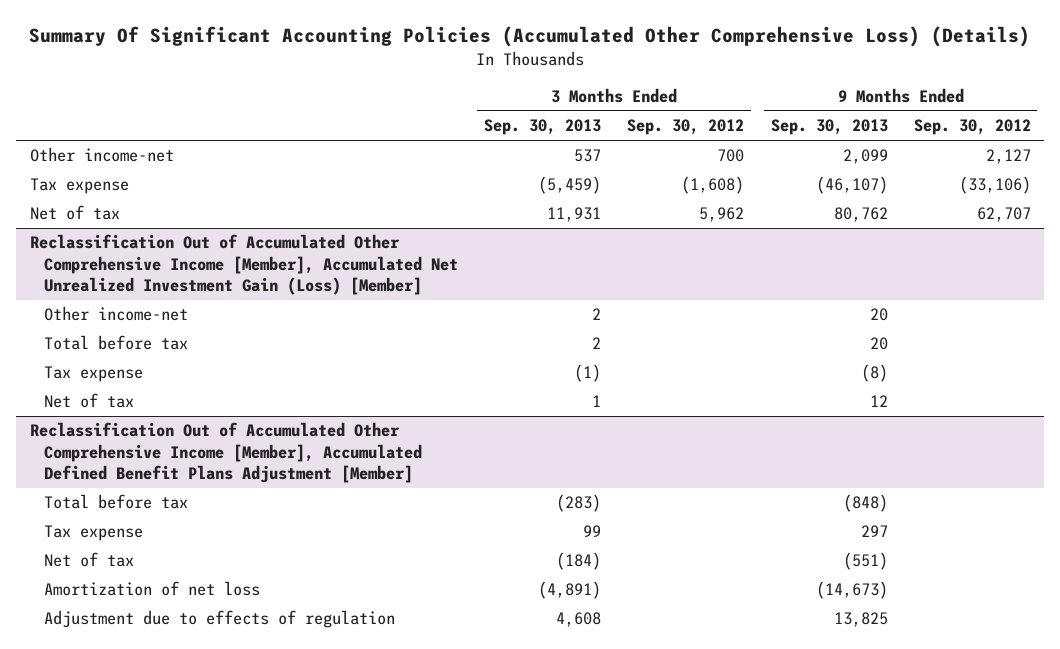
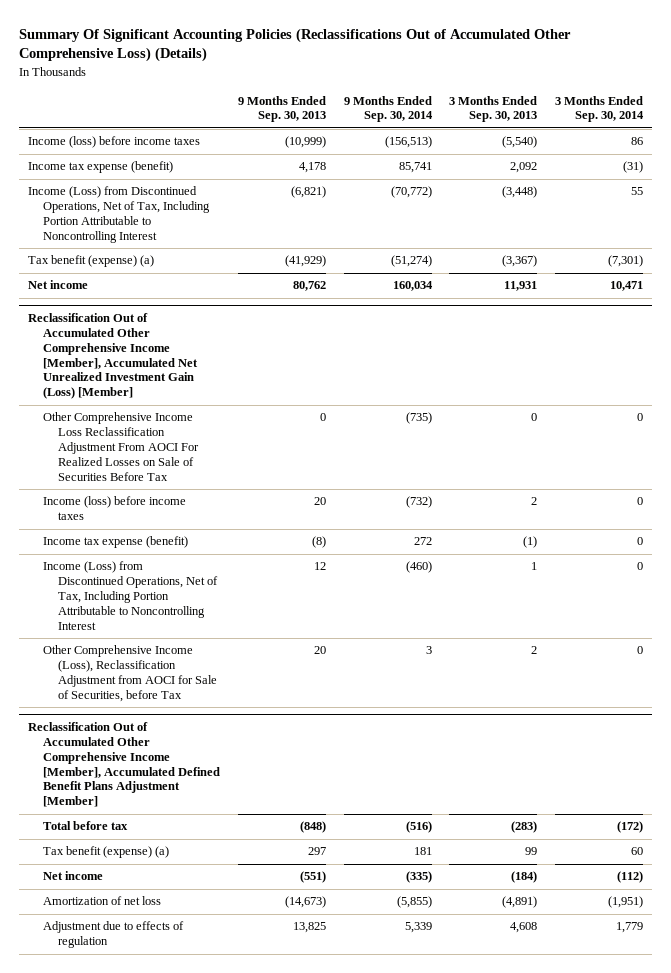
- Summary Of Significant Accounting Policies (Accumulated Other Comprehensive Loss) (Details)
+ Summary Of Significant Accounting Policies (Reclassifications Out of Accumulated Other Comprehensive Loss) (Details)
- | 3 Months Ended Sep. 30, 2013 | 3 Months Ended Sep. 30, 2012 | 9 Months Ended Sep. 30, 2013 | 9 Months Ended Sep. 30, 2012
+ | 9 Months Ended Sep. 30, 2013 | 9 Months Ended Sep. 30, 2014 | 3 Months Ended Sep. 30, 2013 | 3 Months Ended Sep. 30, 2014
- Other income-net | 537 | 700 | 2,099 | 2,127
- Tax expense | (5,459) | (1,608) | (46,107) | (33,106)
- Net of tax | 11,931 | 5,962 | 80,762 | 62,707
+ Income (loss) before income taxes | (10,999) | (156,513) | (5,540) | 86
+ Income tax expense (benefit) | 4,178 | 85,741 | 2,092 | (31)
+ Income (Loss) from Discontinued Operations, Net of Tax, Including Portion Attributable to Noncontrolling Interest | (6,821) | (70,772) | (3,448) | 55
+ Tax benefit (expense) (a) | (41,929) | (51,274) | (3,367) | (7,301)
+ Net income | 80,762 | 160,034 | 11,931 | 10,471
@ Reclassification Out of Accumulated Other Comprehensive Income [Member], Accumulated Net Unrealized Investment Gain (Loss) [Member]
- Other income-net | 2 | | 20 |
- Total before tax | 2 | | 20 |
- Tax expense | (1) | | (8) |
- Net of tax | 1 | | 12 |
+ Other Comprehensive Income Loss Reclassification Adjustment From AOCI For Realized Losses on Sale of Securities Before Tax | 0 | (735) | 0 | 0
+ Income (loss) before income taxes | 20 | (732) | 2 | 0
+ Income tax expense (benefit) | (8) | 272 | (1) | 0
+ Income (Loss) from Discontinued Operations, Net of Tax, Including Portion Attributable to Noncontrolling Interest | 12 | (460) | 1 | 0
+ Other Comprehensive Income (Loss), Reclassification Adjustment from AOCI for Sale of Securities, before Tax | 20 | 3 | 2 | 0
@ Reclassification Out of Accumulated Other Comprehensive Income [Member], Accumulated Defined Benefit Plans Adjustment [Member]
- Tax expense | 99 | | 297 |
- Net of tax | (184) | | (551) |
+ Tax benefit (expense) (a) | 297 | 181 | 99 | 60
+ Net income | (551) | (335) | (184) | (112)

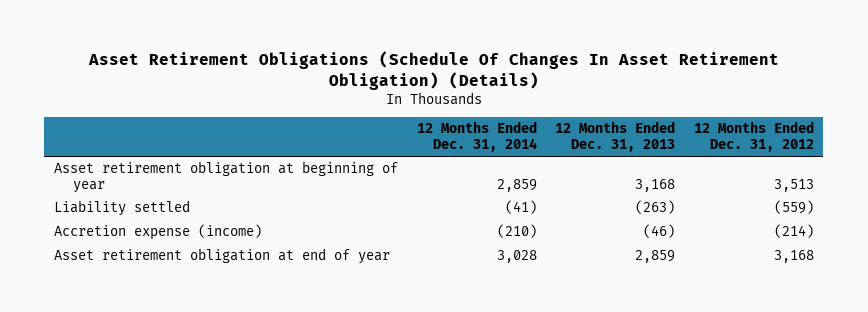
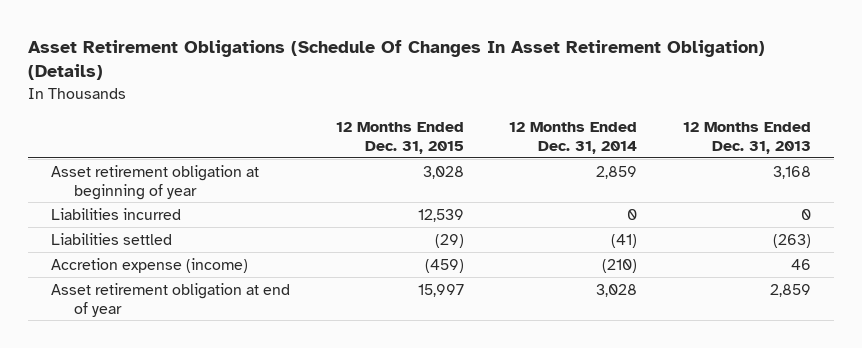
- | 12 Months Ended Dec. 31, 2014 | 12 Months Ended Dec. 31, 2013 | 12 Months Ended Dec. 31, 2012
+ | 12 Months Ended Dec. 31, 2015 | 12 Months Ended Dec. 31, 2014 | 12 Months Ended Dec. 31, 2013
- Liability settled | (41) | (263) | (559)
- Accretion expense (income) | (210) | (46) | (214)
+ Liabilities incurred | 12,539 | 0 | 0
+ Liabilities settled | (29) | (41) | (263)
+ Accretion expense (income) | (459) | (210) | 46

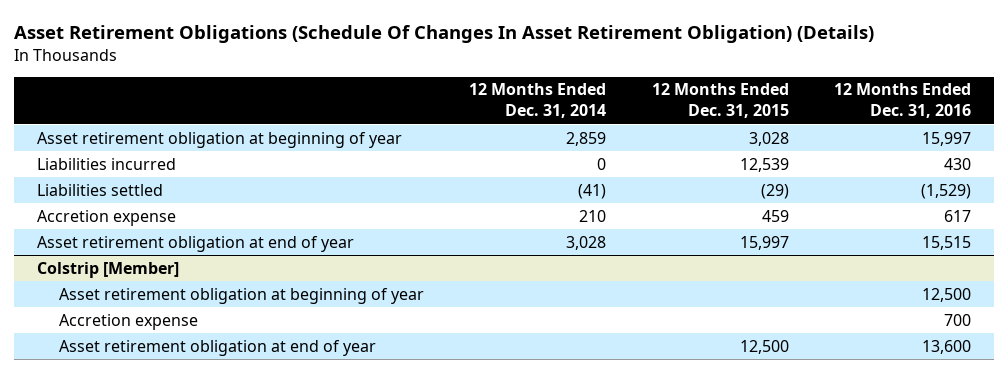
- | 12 Months Ended Dec. 31, 2015 | 12 Months Ended Dec. 31, 2014 | 12 Months Ended Dec. 31, 2013
+ | 12 Months Ended Dec. 31, 2014 | 12 Months Ended Dec. 31, 2015 | 12 Months Ended Dec. 31, 2016
- Accretion expense (income) | (459) | (210) | 46
+ Accretion expense | 210 | 459 | 617
+ Colstrip [Member]
+ Asset retirement obligation at beginning of year | | | 12,500
+ Accretion expense | | | 700
+ Asset retirement obligation at end of year | | 12,500 | 13,600

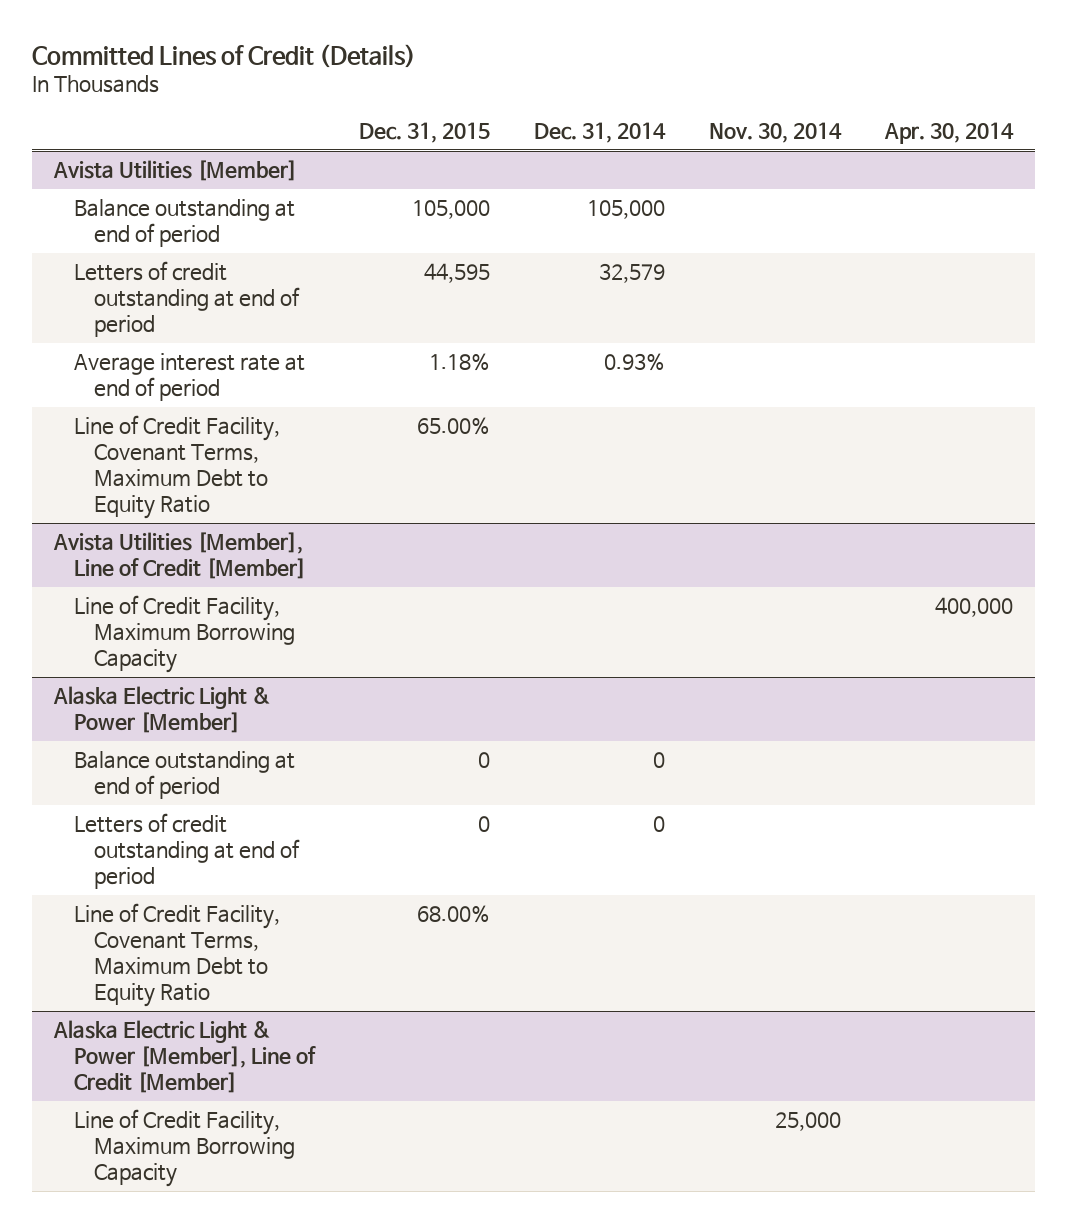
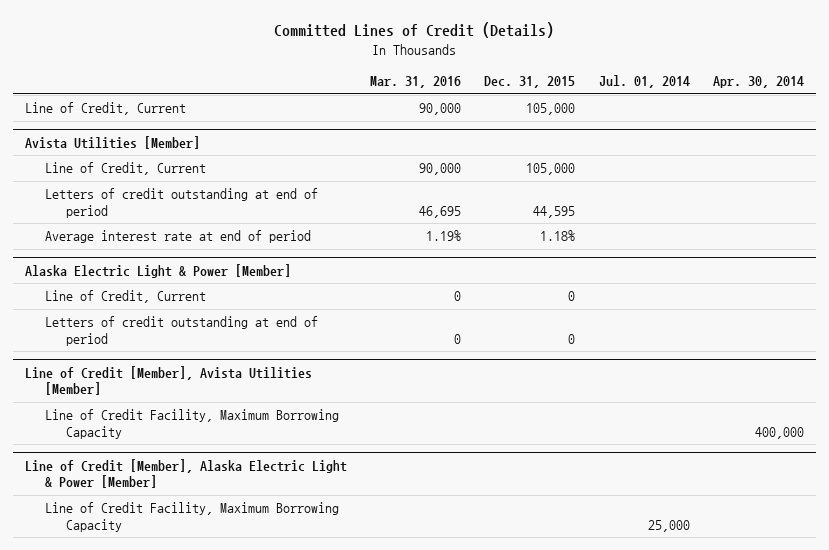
- | Dec. 31, 2015 | Dec. 31, 2014 | Nov. 30, 2014 | Apr. 30, 2014
+ | Mar. 31, 2016 | Dec. 31, 2015 | Jul. 01, 2014 | Apr. 30, 2014
+ Line of Credit, Current | 90,000 | 105,000 | |
@ Avista Utilities [Member]
- Balance outstanding at end of period | 105,000 | 105,000 | |
+ Line of Credit, Current | 90,000 | 105,000 | |
- Line of Credit Facility, Covenant Terms, Maximum Debt to Equity Ratio | 65.00% | | |
- Avista Utilities [Member], Line of Credit [Member]
- Line of Credit Facility, Maximum Borrowing Capacity | | | | 400,000
@ Alaska Electric Light & Power [Member]
- Balance outstanding at end of period | 0 | 0 | |
+ Line of Credit, Current | 0 | 0 | |
- Line of Credit Facility, Covenant Terms, Maximum Debt to Equity Ratio | 68.00% | | |
- Alaska Electric Light & Power [Member], Line of Credit [Member]
+ Line of Credit [Member], Avista Utilities [Member]
+ Line of Credit Facility, Maximum Borrowing Capacity | | | | 400,000
+ Line of Credit [Member], Alaska Electric Light & Power [Member]

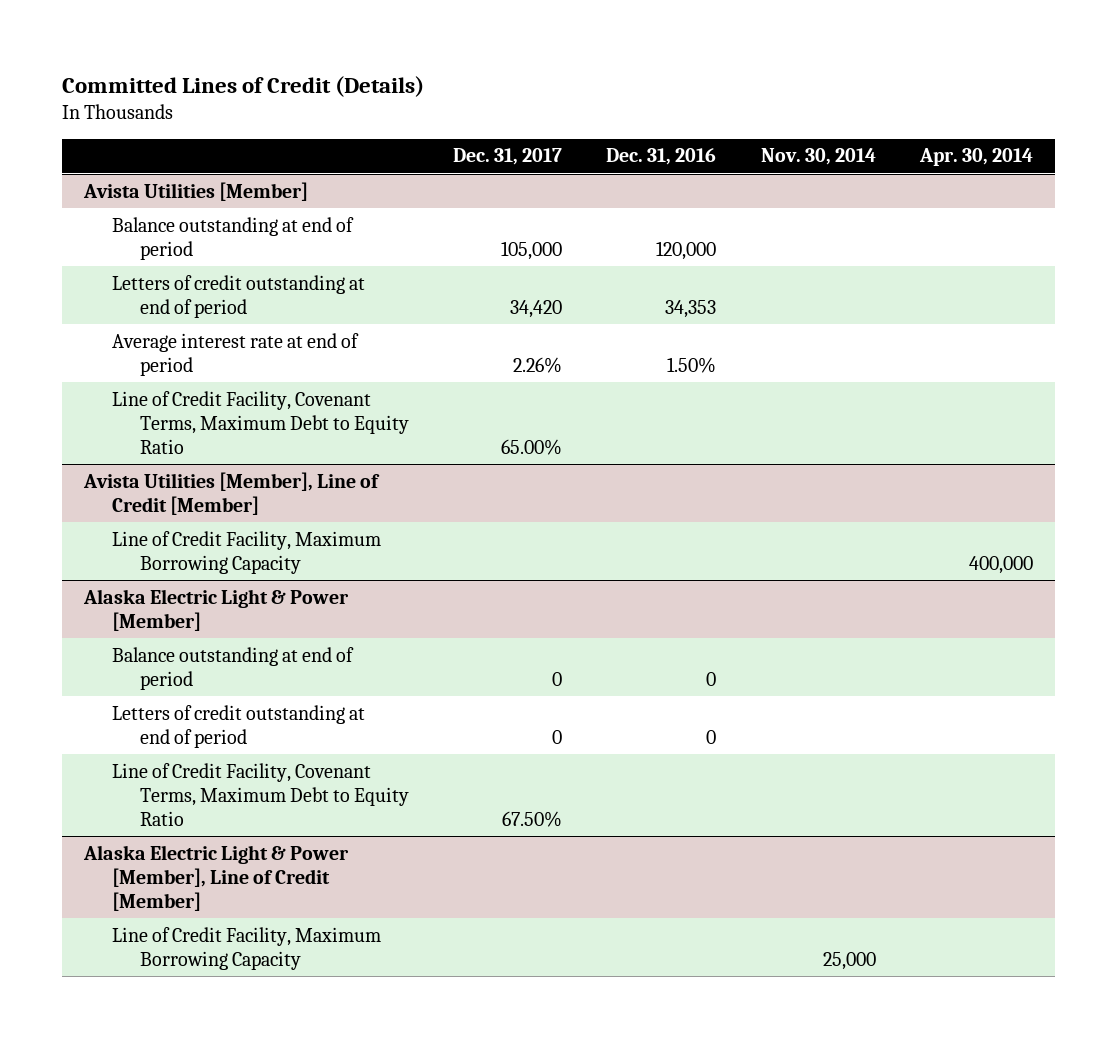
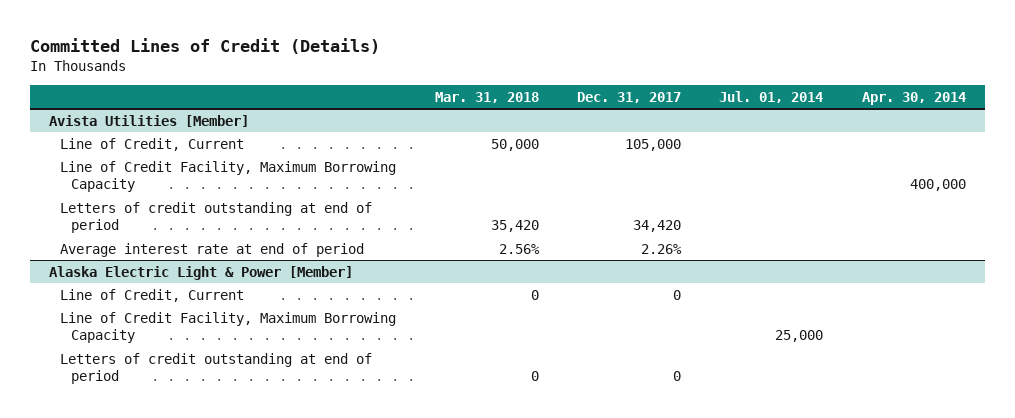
- | Dec. 31, 2017 | Dec. 31, 2016 | Nov. 30, 2014 | Apr. 30, 2014
+ | Mar. 31, 2018 | Dec. 31, 2017 | Jul. 01, 2014 | Apr. 30, 2014
@ Avista Utilities [Member]
- Balance outstanding at end of period | 105,000 | 120,000 | |
+ Line of Credit, Current | 50,000 | 105,000 | |
+ Line of Credit Facility, Maximum Borrowing Capacity | | | | 400,000
- Line of Credit Facility, Covenant Terms, Maximum Debt to Equity Ratio | 65.00% | | |
- Avista Utilities [Member], Line of Credit [Member]
- Line of Credit Facility, Maximum Borrowing Capacity | | | | 400,000
@ Alaska Electric Light & Power [Member]
- Balance outstanding at end of period | 0 | 0 | |
- Line of Credit Facility, Covenant Terms, Maximum Debt to Equity Ratio | 67.50% | | |
- Alaska Electric Light & Power [Member], Line of Credit [Member]
@ Alaska Electric Light & Power [Member]
+ Line of Credit, Current | 0 | 0 | |
moved down: Letters of credit outstanding at end of period | 0 | 0 | |

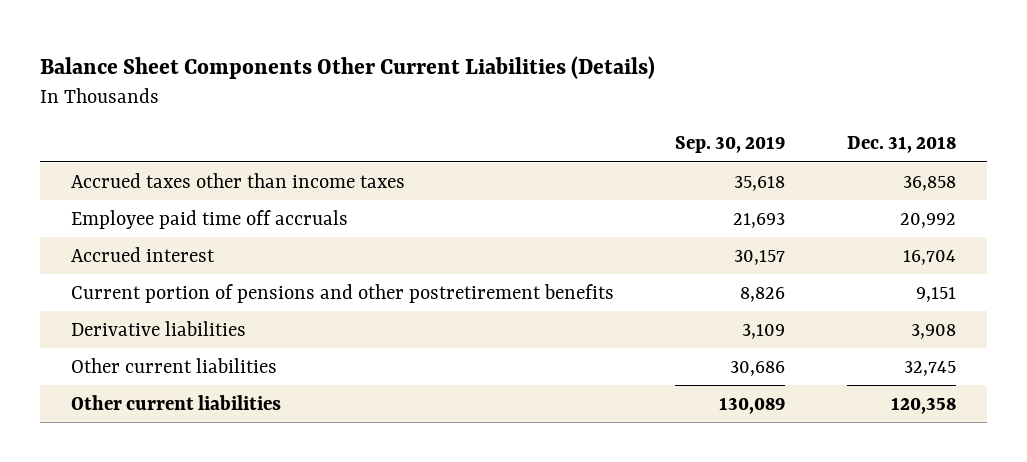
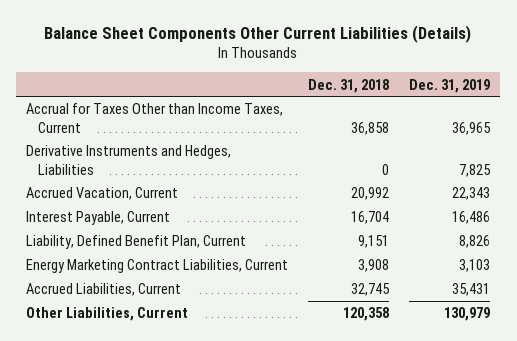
- | Sep. 30, 2019 | Dec. 31, 2018
+ | Dec. 31, 2018 | Dec. 31, 2019
- Accrued taxes other than income taxes | 35,618 | 36,858
- Employee paid time off accruals | 21,693 | 20,992
- Accrued interest | 30,157 | 16,704
- Current portion of pensions and other postretirement benefits | 8,826 | 9,151
- Derivative liabilities | 3,109 | 3,908
- Other current liabilities | 30,686 | 32,745
- Other current liabilities | 130,089 | 120,358
+ Accrual for Taxes Other than Income Taxes, Current | 36,858 | 36,965
+ Derivative Instruments and Hedges, Liabilities | 0 | 7,825
+ Accrued Vacation, Current | 20,992 | 22,343
+ Interest Payable, Current | 16,704 | 16,486
+ Liability, Defined Benefit Plan, Current | 9,151 | 8,826
+ Energy Marketing Contract Liabilities, Current | 3,908 | 3,103
+ Accrued Liabilities, Current | 32,745 | 35,431
+ Other Liabilities, Current | 120,358 | 130,979

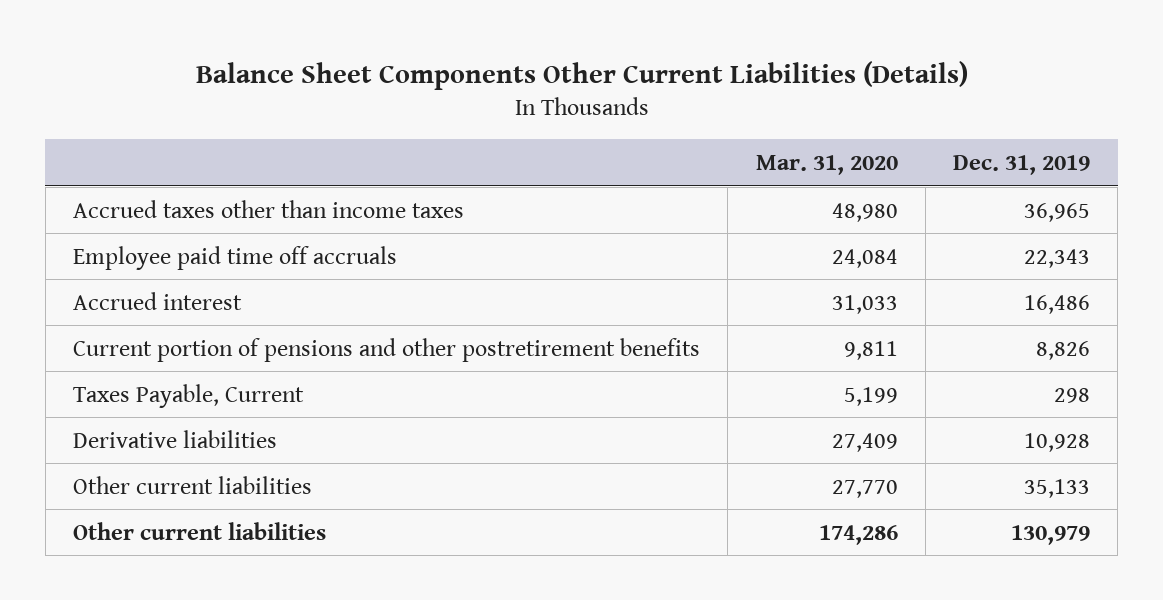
- | Dec. 31, 2018 | Dec. 31, 2019
+ | Mar. 31, 2020 | Dec. 31, 2019
- Accrual for Taxes Other than Income Taxes, Current | 36,858 | 36,965
- Derivative Instruments and Hedges, Liabilities | 0 | 7,825
- Accrued Vacation, Current | 20,992 | 22,343
- Interest Payable, Current | 16,704 | 16,486
- Liability, Defined Benefit Plan, Current | 9,151 | 8,826
- Energy Marketing Contract Liabilities, Current | 3,908 | 3,103
- Accrued Liabilities, Current | 32,745 | 35,431
- Other Liabilities, Current | 120,358 | 130,979
+ Accrued taxes other than income taxes | 48,980 | 36,965
+ Employee paid time off accruals | 24,084 | 22,343
+ Accrued interest | 31,033 | 16,486
+ Current portion of pensions and other postretirement benefits | 9,811 | 8,826
+ Taxes Payable, Current | 5,199 | 298
+ Derivative liabilities | 27,409 | 10,928
+ Other current liabilities | 27,770 | 35,133
+ Other current liabilities | 174,286 | 130,979

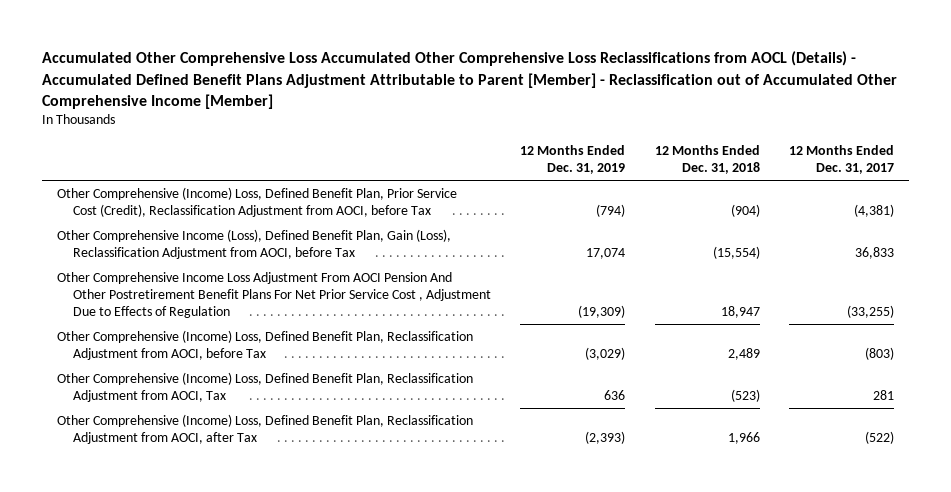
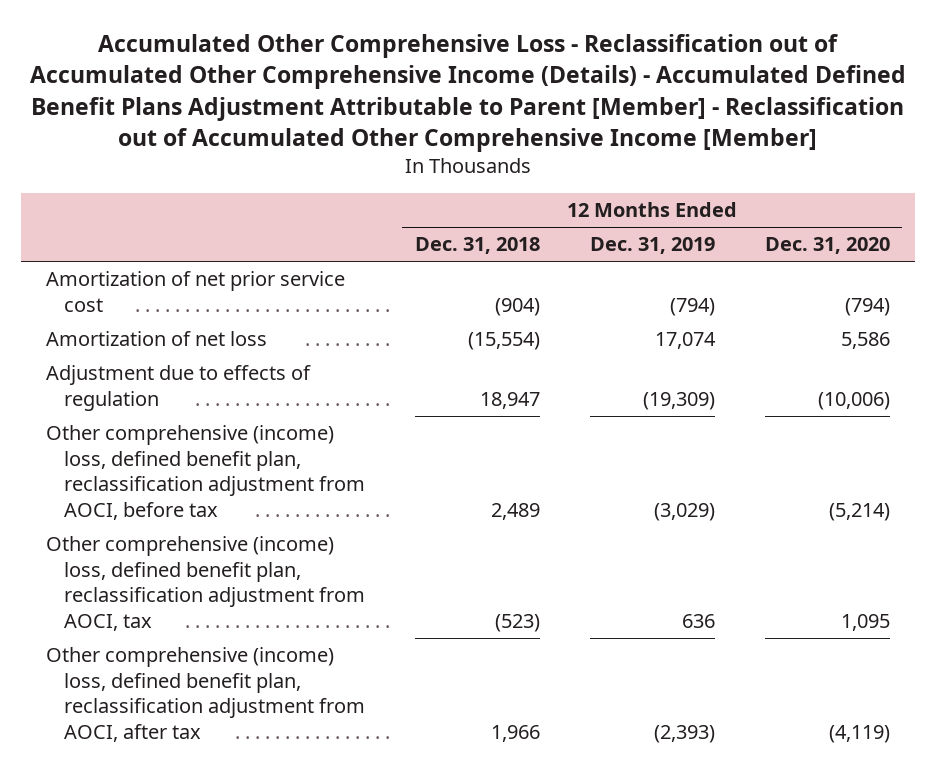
- Accumulated Other Comprehensive Loss Accumulated Other Comprehensive Loss Reclassifications from AOCL (Details) - Accumulated Defined Benefit Plans Adjustment Attributable to Parent [Member] - Reclassification out of Accumulated Other Comprehensive Income [Member]
+ Accumulated Other Comprehensive Loss - Reclassification out of Accumulated Other Comprehensive Income (Details) - Accumulated Defined Benefit Plans Adjustment Attributable to Parent [Member] - Reclassification out of Accumulated Other Comprehensive Income [Member]
- | 12 Months Ended Dec. 31, 2019 | 12 Months Ended Dec. 31, 2018 | 12 Months Ended Dec. 31, 2017
+ | 12 Months Ended Dec. 31, 2018 | 12 Months Ended Dec. 31, 2019 | 12 Months Ended Dec. 31, 2020
- Other Comprehensive (Income) Loss, Defined Benefit Plan, Prior Service Cost (Credit), Reclassification Adjustment from AOCI, before Tax | (794) | (904) | (4,381)
- Other Comprehensive Income (Loss), Defined Benefit Plan, Gain (Loss), Reclassification Adjustment from AOCI, before Tax | 17,074 | (15,554) | 36,833
- Other Comprehensive Income Loss Adjustment From AOCI Pension And Other Postretirement Benefit Plans For Net Prior Service Cost , Adjustment Due to Effects of Regulation | (19,309) | 18,947 | (33,255)
- Other Comprehensive (Income) Loss, Defined Benefit Plan, Reclassification Adjustment from AOCI, before Tax | (3,029) | 2,489 | (803)
- Other Comprehensive (Income) Loss, Defined Benefit Plan, Reclassification Adjustment from AOCI, Tax | 636 | (523) | 281
- Other Comprehensive (Income) Loss, Defined Benefit Plan, Reclassification Adjustment from AOCI, after Tax | (2,393) | 1,966 | (522)
+ Amortization of net prior service cost | (904) | (794) | (794)
+ Amortization of net loss | (15,554) | 17,074 | 5,586
+ Adjustment due to effects of regulation | 18,947 | (19,309) | (10,006)
+ Other comprehensive (income) loss, defined benefit plan, reclassification adjustment from AOCI, before tax | 2,489 | (3,029) | (5,214)
+ Other comprehensive (income) loss, defined benefit plan, reclassification adjustment from AOCI, tax | (523) | 636 | 1,095
+ Other comprehensive (income) loss, defined benefit plan, reclassification adjustment from AOCI, after tax | 1,966 | (2,393) | (4,119)

